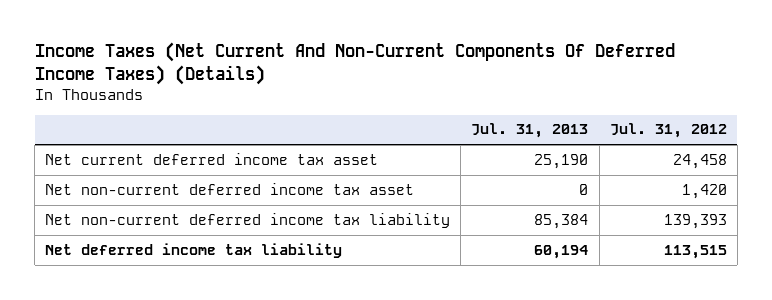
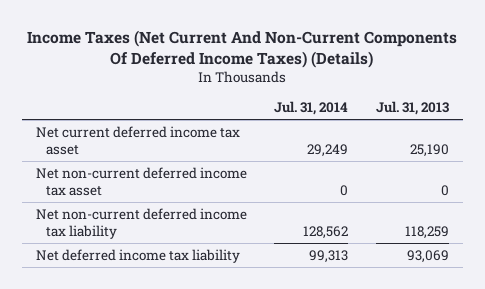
- | Jul. 31, 2013 | Jul. 31, 2012
+ | Jul. 31, 2014 | Jul. 31, 2013
- Net non-current deferred income tax liability | 85,384 | 139,393
- Net deferred income tax liability | 60,194 | 113,515
+ Net non-current deferred income tax liability | 128,562 | 118,259
+ Net deferred income tax liability | 99,313 | 93,069

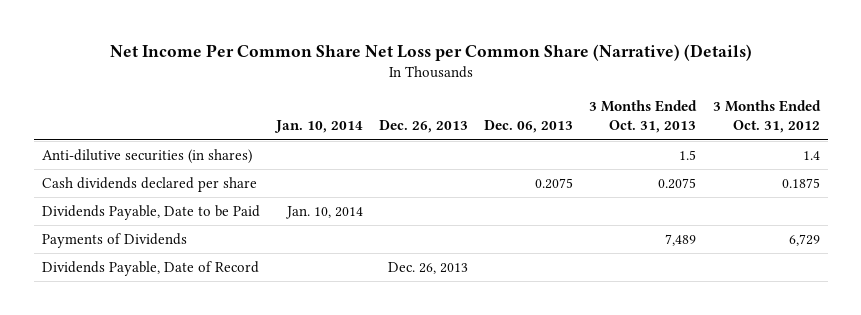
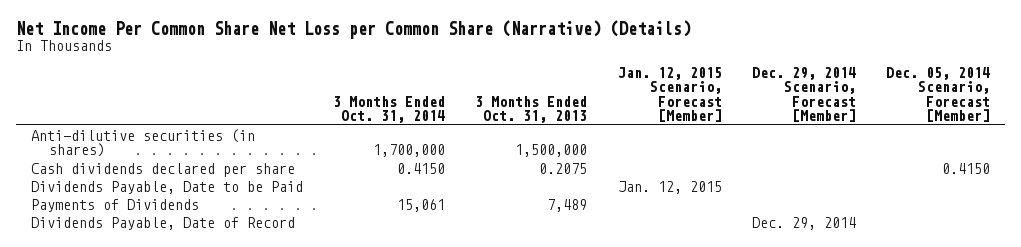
- | Jan. 10, 2014 | Dec. 26, 2013 | Dec. 06, 2013 | 3 Months Ended Oct. 31, 2013 | 3 Months Ended Oct. 31, 2012
+ | 3 Months Ended Oct. 31, 2014 | 3 Months Ended Oct. 31, 2013 | Jan. 12, 2015 Scenario, Forecast [Member] | Dec. 29, 2014 Scenario, Forecast [Member] | Dec. 05, 2014 Scenario, Forecast [Member]
- Anti-dilutive securities (in shares) | | | | 1.5 | 1.4
+ Anti-dilutive securities (in shares) | 1,700,000 | 1,500,000 | | |

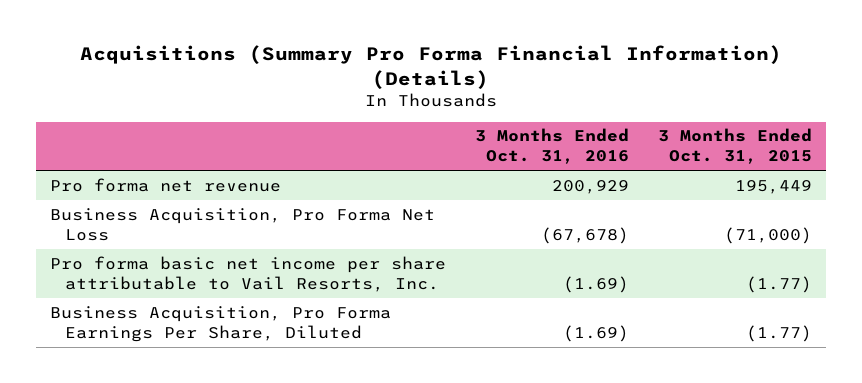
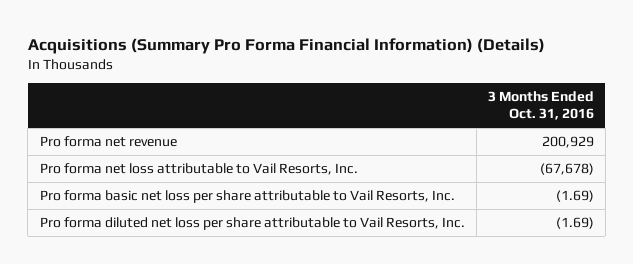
- | 3 Months Ended Oct. 31, 2016 | 3 Months Ended Oct. 31, 2015
+ | 3 Months Ended Oct. 31, 2016
- Business Acquisition, Pro Forma Net Loss | (67,678) | (71,000)
- Pro forma basic net income per share attributable to Vail Resorts, Inc. | (1.69) | (1.77)
- Business Acquisition, Pro Forma Earnings Per Share, Diluted | (1.69) | (1.77)
+ Pro forma net loss attributable to Vail Resorts, Inc. | (67,678)
+ Pro forma basic net loss per share attributable to Vail Resorts, Inc. | (1.69)
+ Pro forma diluted net loss per share attributable to Vail Resorts, Inc. | (1.69)

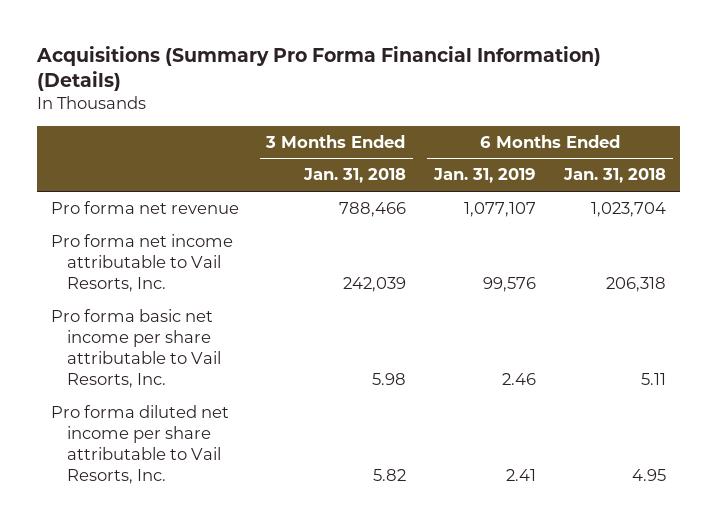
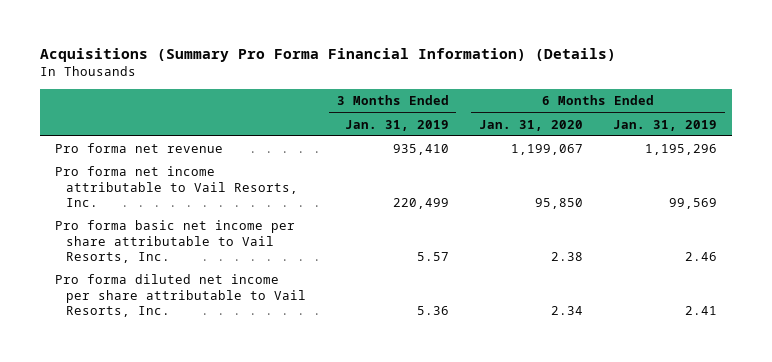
- | 3 Months Ended Jan. 31, 2018 | 6 Months Ended Jan. 31, 2019 | 6 Months Ended Jan. 31, 2018
+ | 3 Months Ended Jan. 31, 2019 | 6 Months Ended Jan. 31, 2020 | 6 Months Ended Jan. 31, 2019
- Pro forma net revenue | 788,466 | 1,077,107 | 1,023,704
- Pro forma net income attributable to Vail Resorts, Inc. | 242,039 | 99,576 | 206,318
+ Pro forma net revenue | 935,410 | 1,199,067 | 1,195,296
+ Pro forma net income attributable to Vail Resorts, Inc. | 220,499 | 95,850 | 99,569

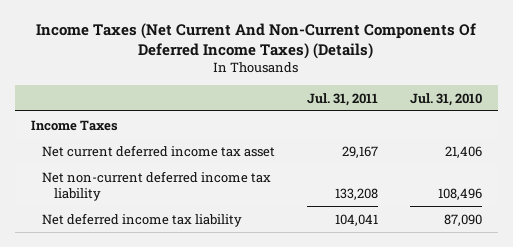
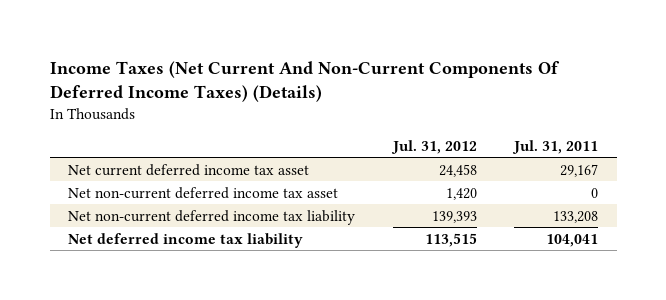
- | Jul. 31, 2011 | Jul. 31, 2010
+ | Jul. 31, 2012 | Jul. 31, 2011
- Income Taxes
+ Net non-current deferred income tax asset | 1,420 | 0

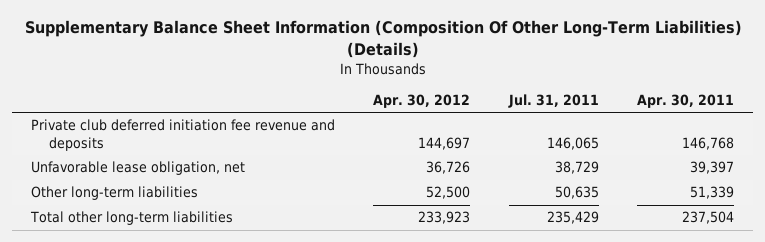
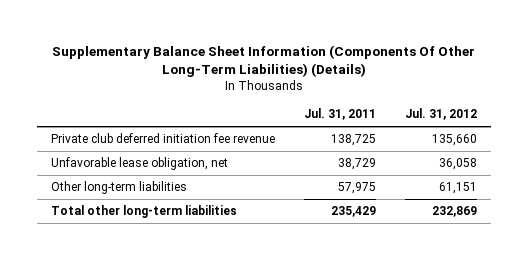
- Supplementary Balance Sheet Information (Composition Of Other Long-Term Liabilities) (Details)
+ Supplementary Balance Sheet Information (Components Of Other Long-Term Liabilities) (Details)
- | Apr. 30, 2012 | Jul. 31, 2011 | Apr. 30, 2011
+ | Jul. 31, 2011 | Jul. 31, 2012
- Private club deferred initiation fee revenue and deposits | 144,697 | 146,065 | 146,768
+ Private club deferred initiation fee revenue | 138,725 | 135,660
- Other long-term liabilities | 52,500 | 50,635 | 51,339
+ Other long-term liabilities | 57,975 | 61,151

